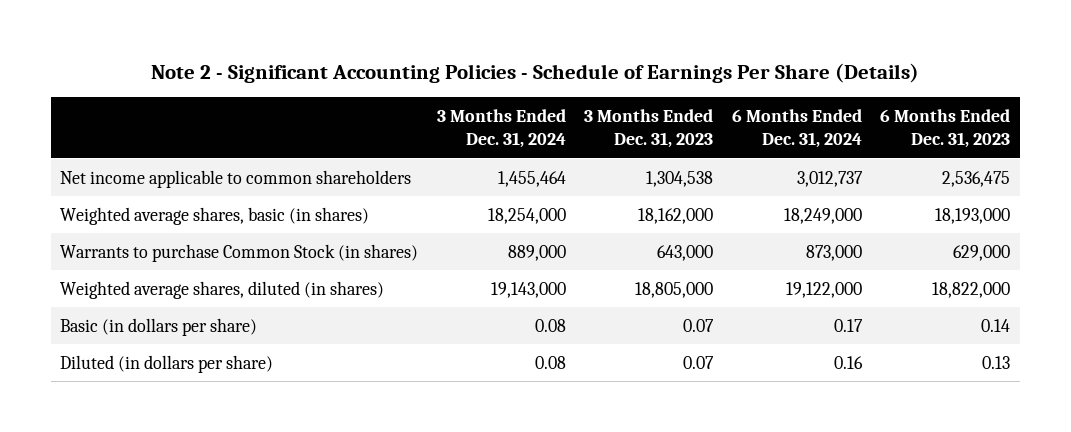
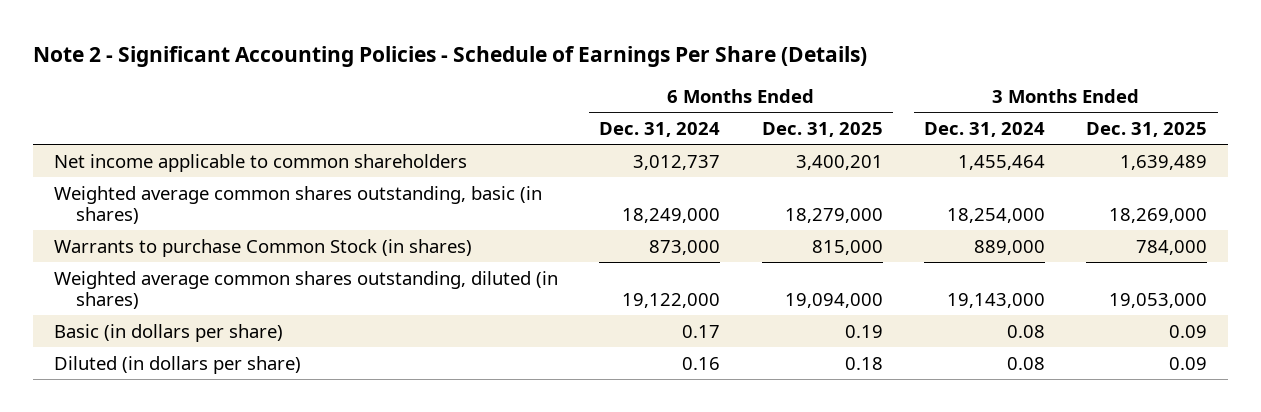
- | 3 Months Ended Dec. 31, 2024 | 3 Months Ended Dec. 31, 2023 | 6 Months Ended Dec. 31, 2024 | 6 Months Ended Dec. 31, 2023
+ | 6 Months Ended Dec. 31, 2024 | 6 Months Ended Dec. 31, 2025 | 3 Months Ended Dec. 31, 2024 | 3 Months Ended Dec. 31, 2025
- Weighted average shares, basic (in shares) | 18,254,000 | 18,162,000 | 18,249,000 | 18,193,000
+ Weighted average common shares outstanding, basic (in shares) | 18,249,000 | 18,279,000 | 18,254,000 | 18,269,000
- Weighted average shares, diluted (in shares) | 19,143,000 | 18,805,000 | 19,122,000 | 18,822,000
+ Weighted average common shares outstanding, diluted (in shares) | 19,122,000 | 19,094,000 | 19,143,000 | 19,053,000

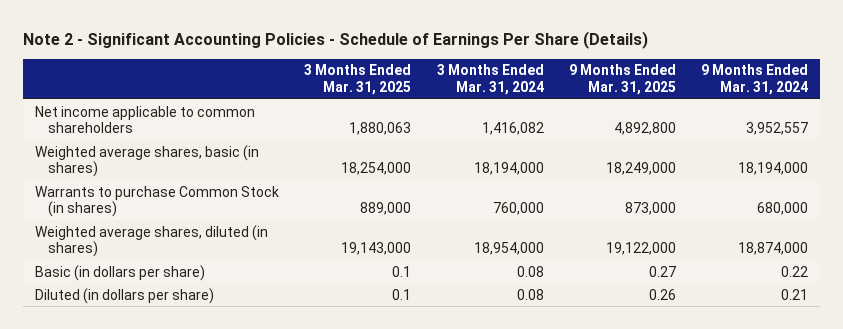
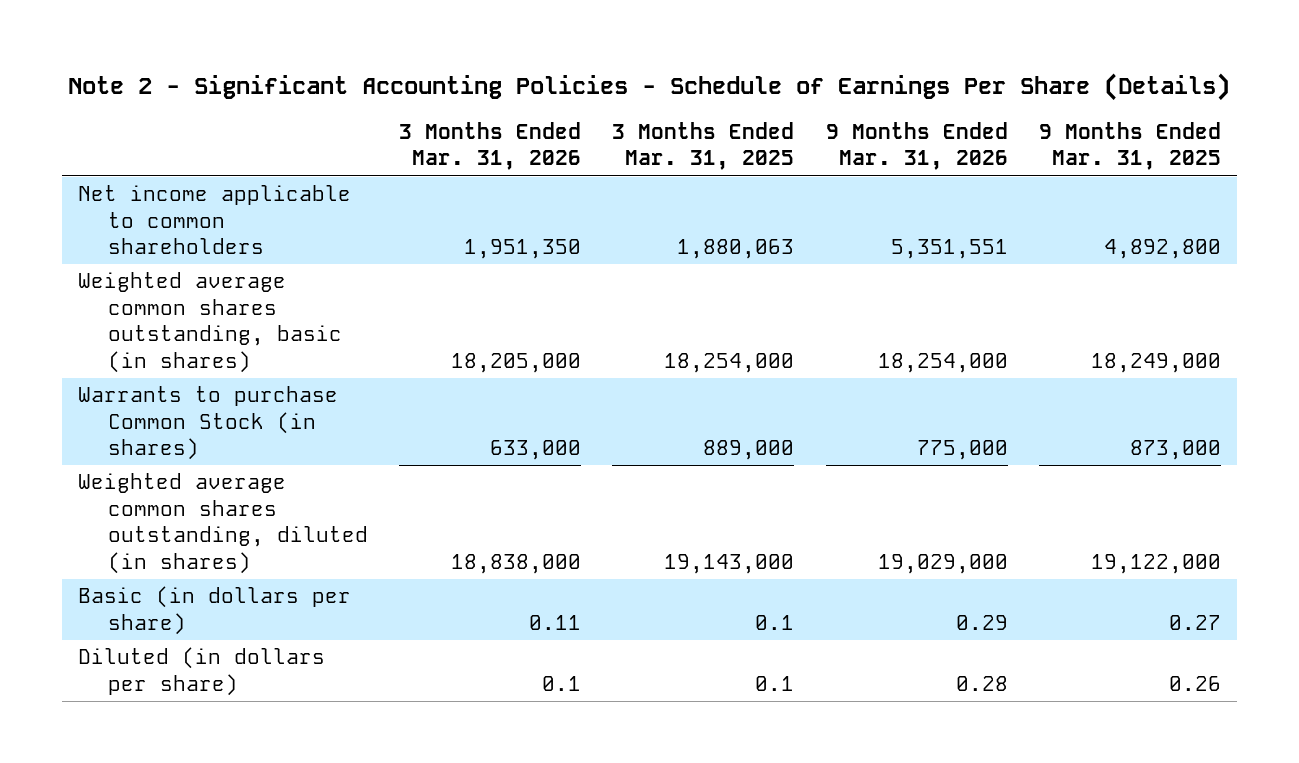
- | 3 Months Ended Mar. 31, 2025 | 3 Months Ended Mar. 31, 2024 | 9 Months Ended Mar. 31, 2025 | 9 Months Ended Mar. 31, 2024
+ | 3 Months Ended Mar. 31, 2026 | 3 Months Ended Mar. 31, 2025 | 9 Months Ended Mar. 31, 2026 | 9 Months Ended Mar. 31, 2025
- Weighted average shares, basic (in shares) | 18,254,000 | 18,194,000 | 18,249,000 | 18,194,000
+ Weighted average common shares outstanding, basic (in shares) | 18,205,000 | 18,254,000 | 18,254,000 | 18,249,000
- Weighted average shares, diluted (in shares) | 19,143,000 | 18,954,000 | 19,122,000 | 18,874,000
+ Weighted average common shares outstanding, diluted (in shares) | 18,838,000 | 19,143,000 | 19,029,000 | 19,122,000

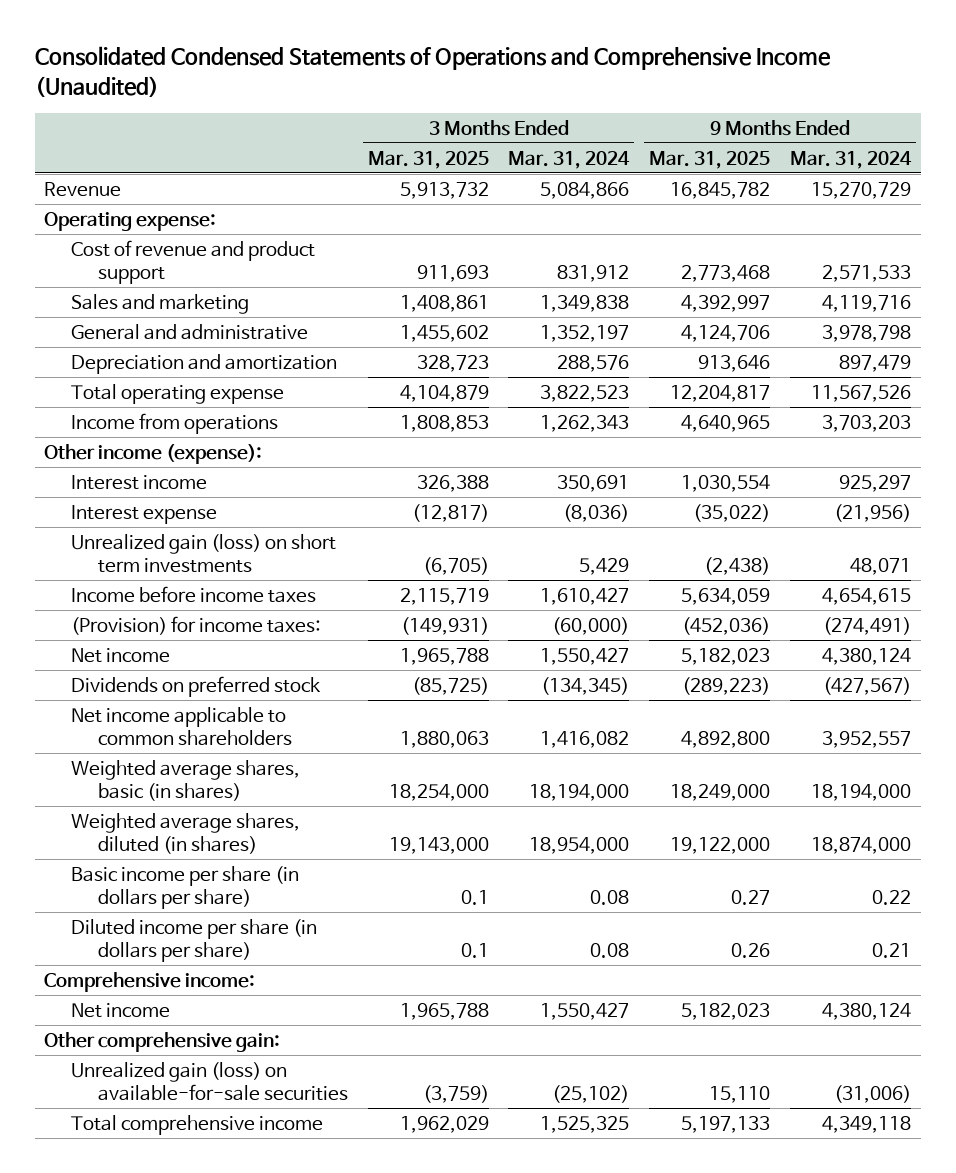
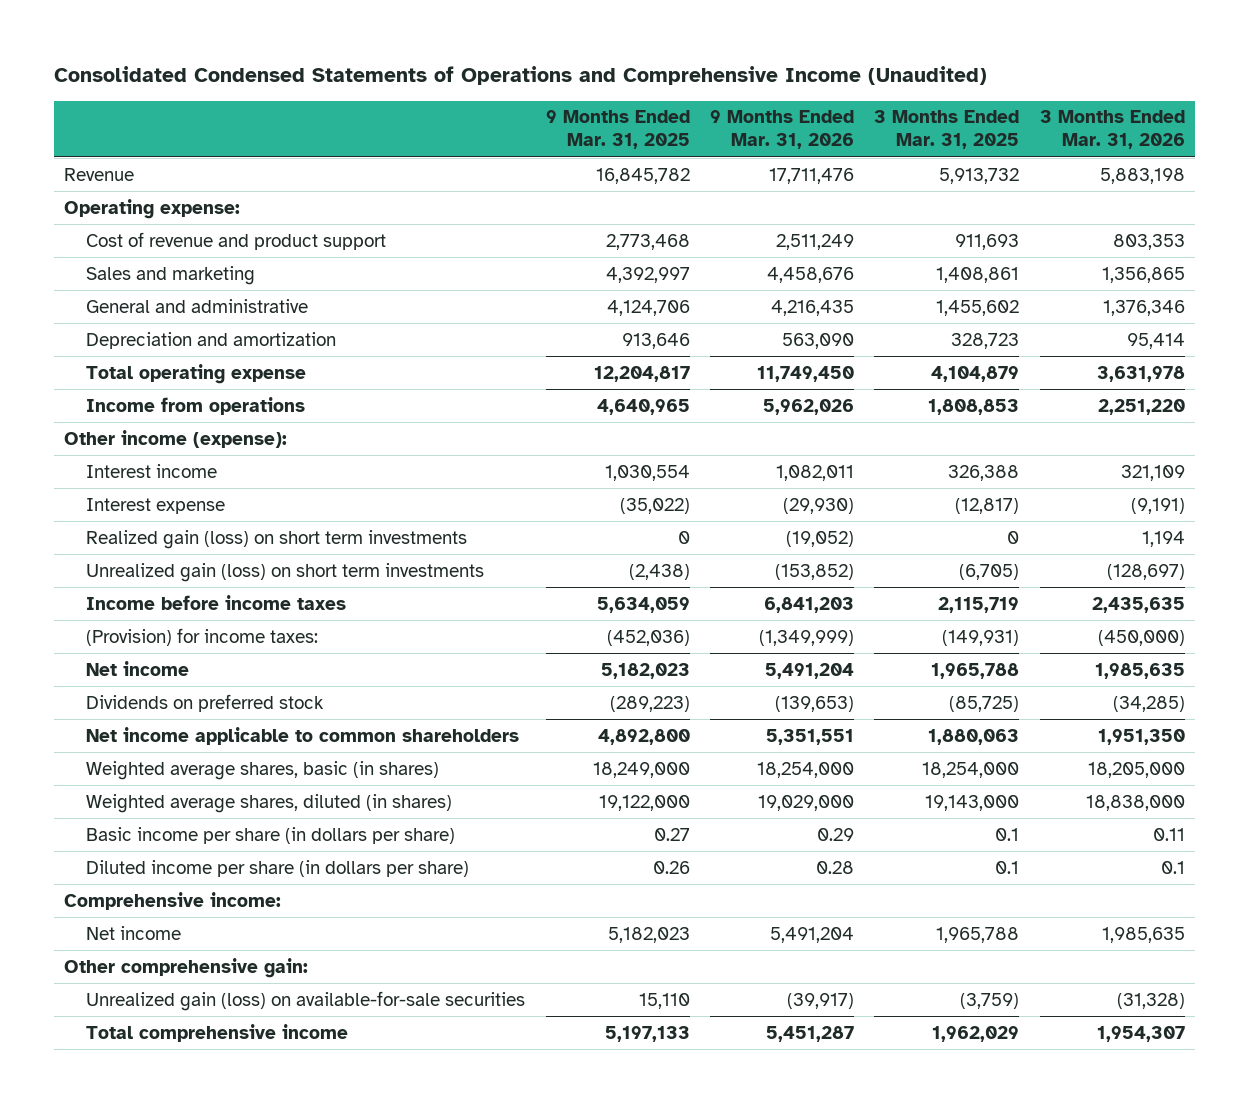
- | 3 Months Ended Mar. 31, 2025 | 3 Months Ended Mar. 31, 2024 | 9 Months Ended Mar. 31, 2025 | 9 Months Ended Mar. 31, 2024
+ | 9 Months Ended Mar. 31, 2025 | 9 Months Ended Mar. 31, 2026 | 3 Months Ended Mar. 31, 2025 | 3 Months Ended Mar. 31, 2026
+ Realized gain (loss) on short term investments | 0 | (19,052) | 0 | 1,194

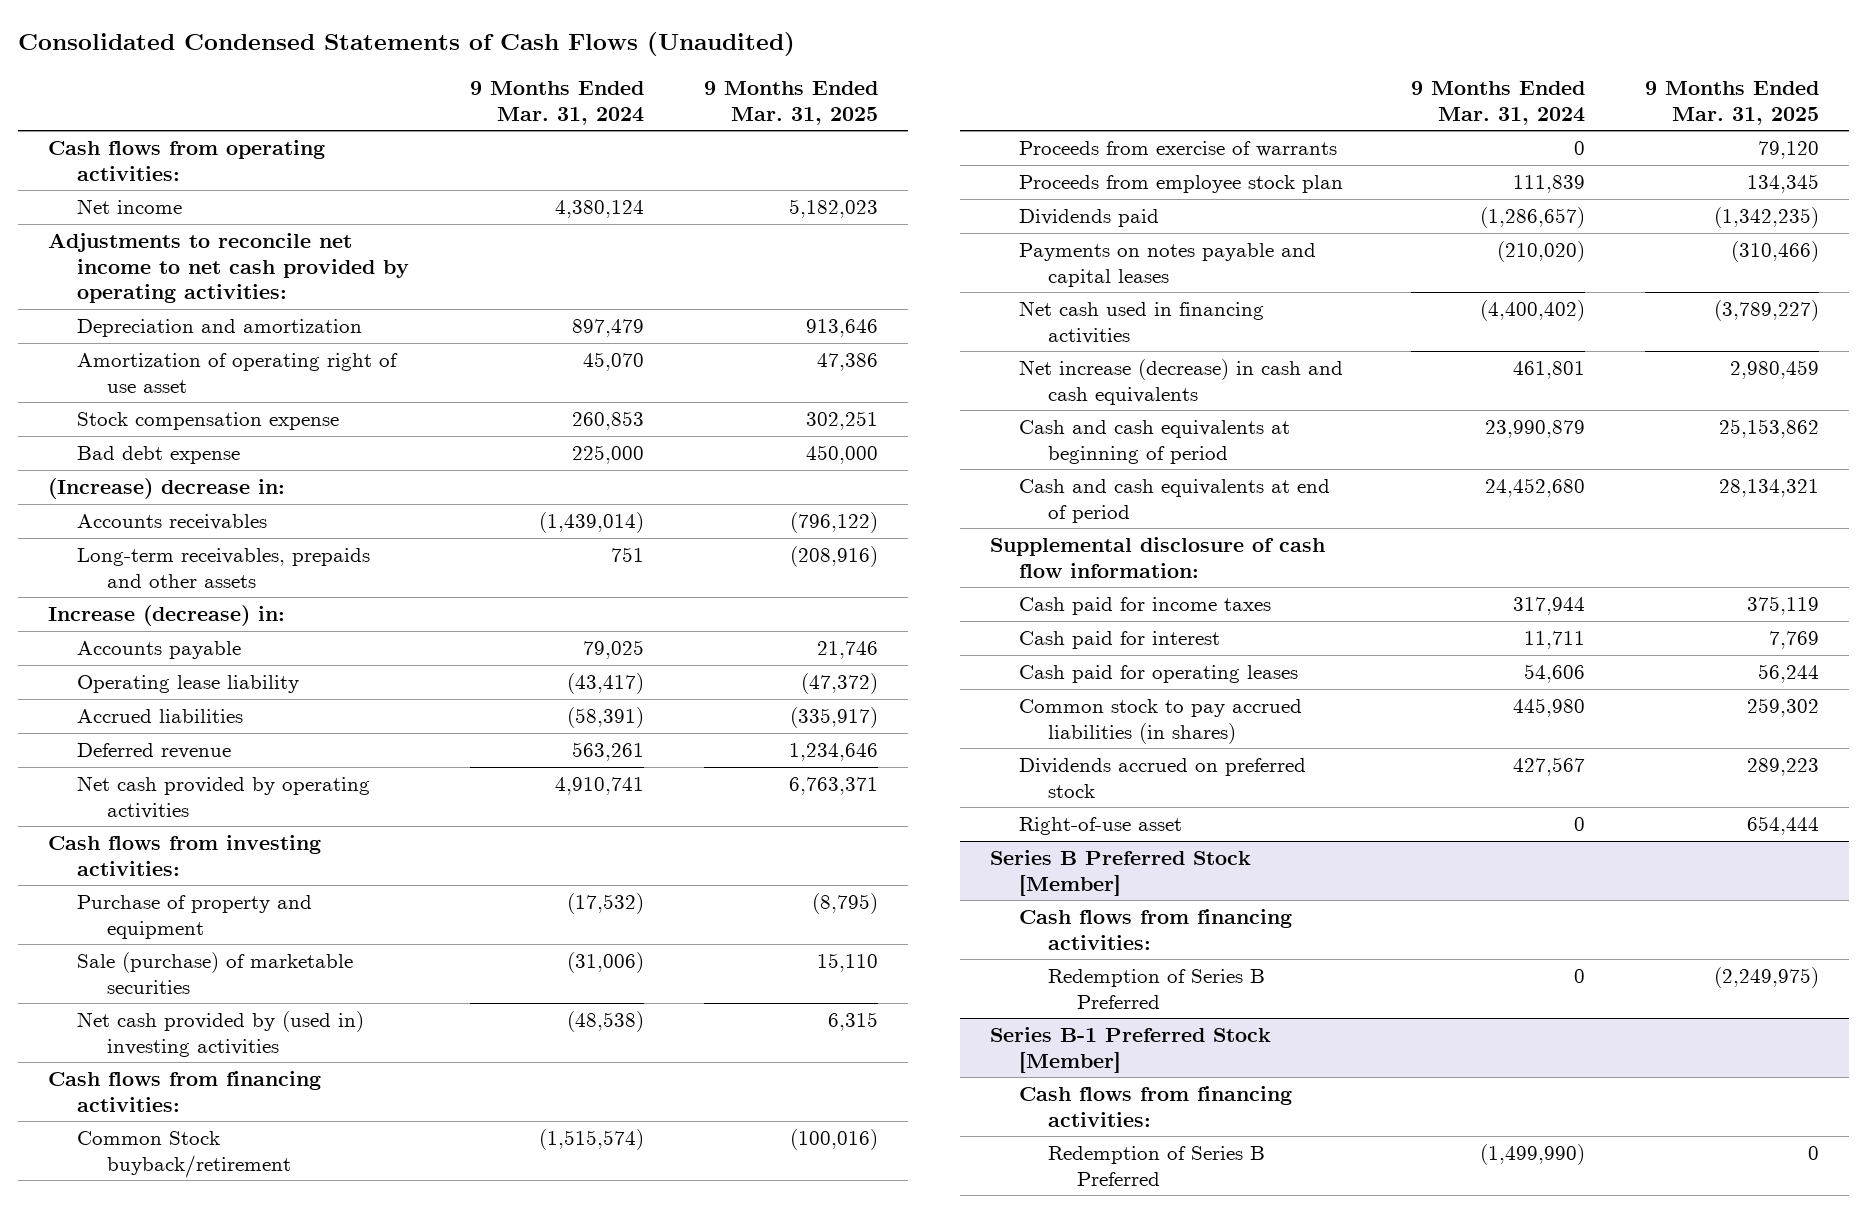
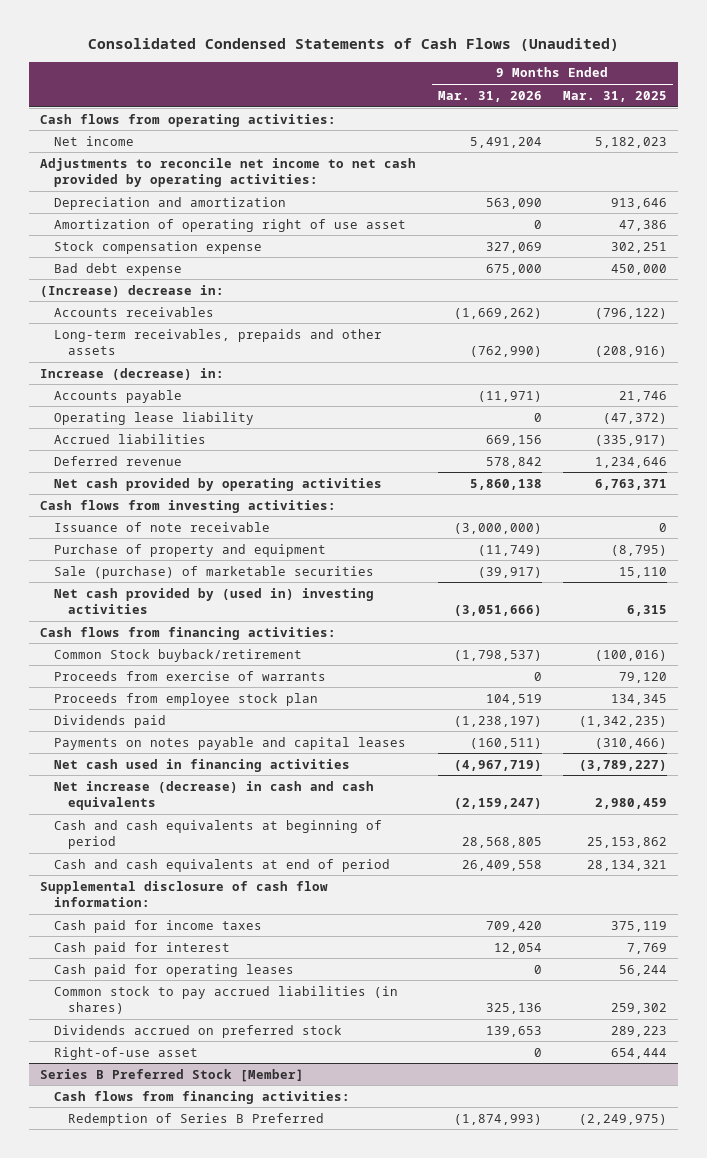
- | 9 Months Ended Mar. 31, 2024 | 9 Months Ended Mar. 31, 2025
+ | 9 Months Ended Mar. 31, 2026 | 9 Months Ended Mar. 31, 2025
+ Issuance of note receivable | (3,000,000) | 0
- Series B-1 Preferred Stock [Member]
- Cash flows from financing activities:
- Redemption of Series B Preferred | (1,499,990) | 0

